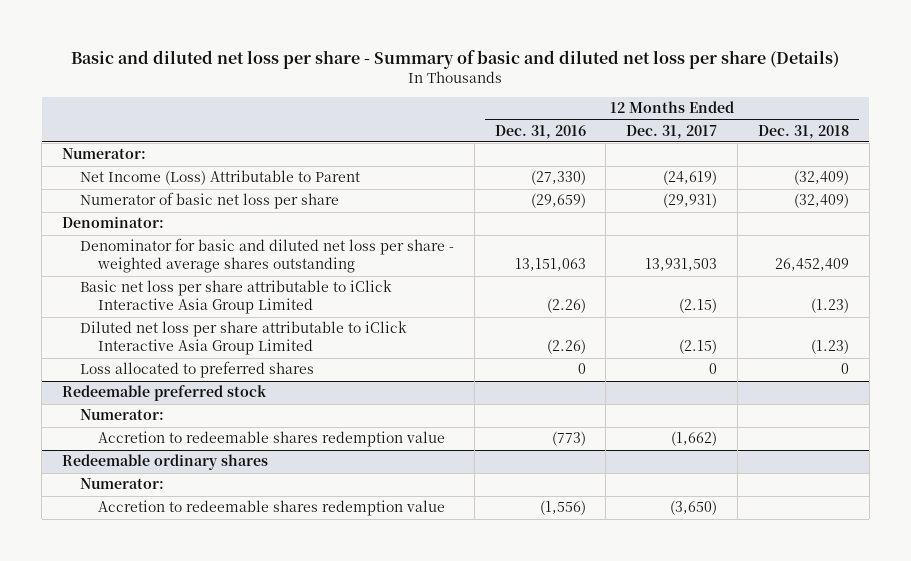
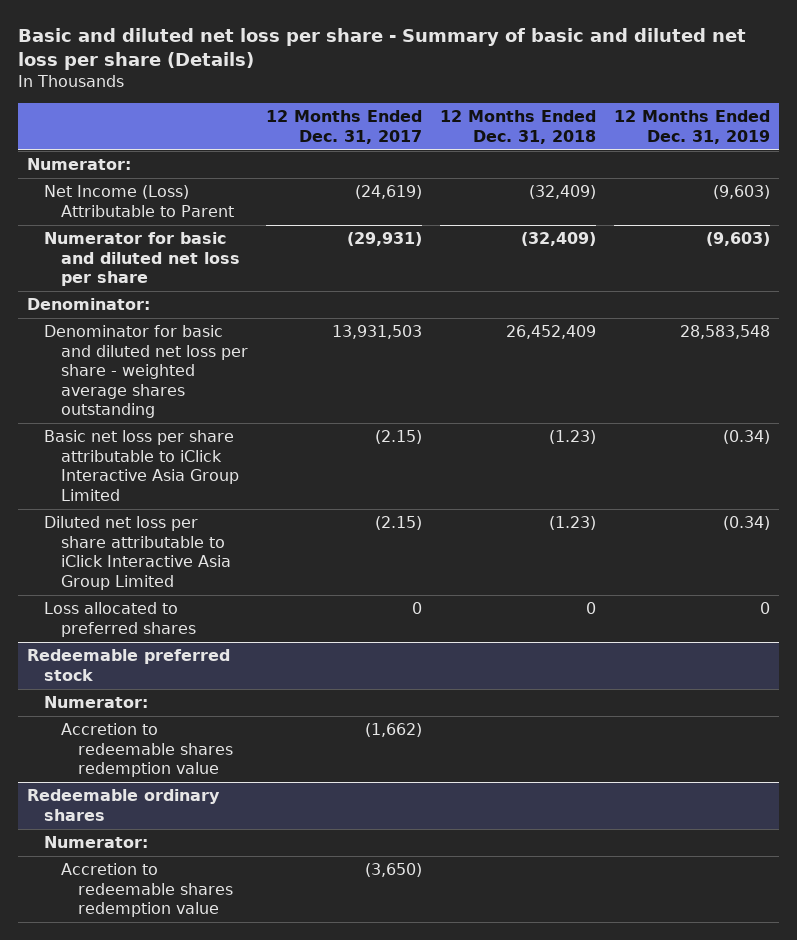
- | 12 Months Ended Dec. 31, 2016 | 12 Months Ended Dec. 31, 2017 | 12 Months Ended Dec. 31, 2018
+ | 12 Months Ended Dec. 31, 2017 | 12 Months Ended Dec. 31, 2018 | 12 Months Ended Dec. 31, 2019
- Numerator of basic net loss per share | (29,659) | (29,931) | (32,409)
+ Numerator for basic and diluted net loss per share | (29,931) | (32,409) | (9,603)

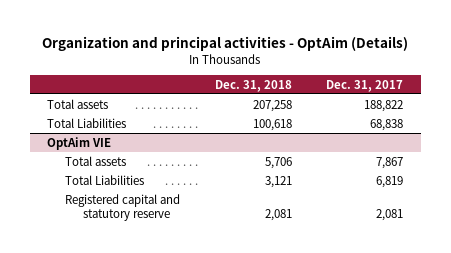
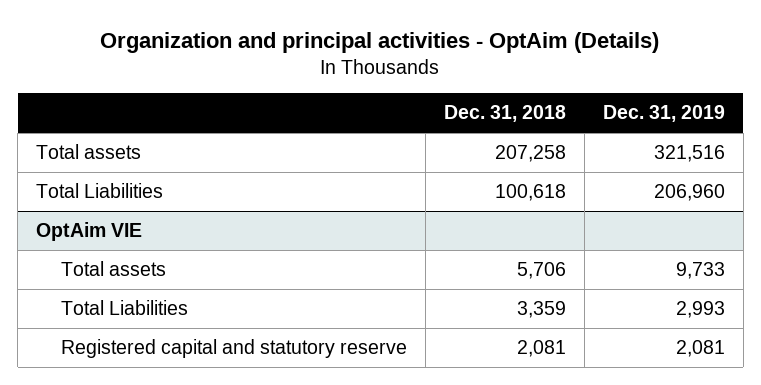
- | Dec. 31, 2018 | Dec. 31, 2017
+ | Dec. 31, 2018 | Dec. 31, 2019
@ OptAim VIE
- Total Liabilities | 3,121 | 6,819
+ Total Liabilities | 3,359 | 2,993

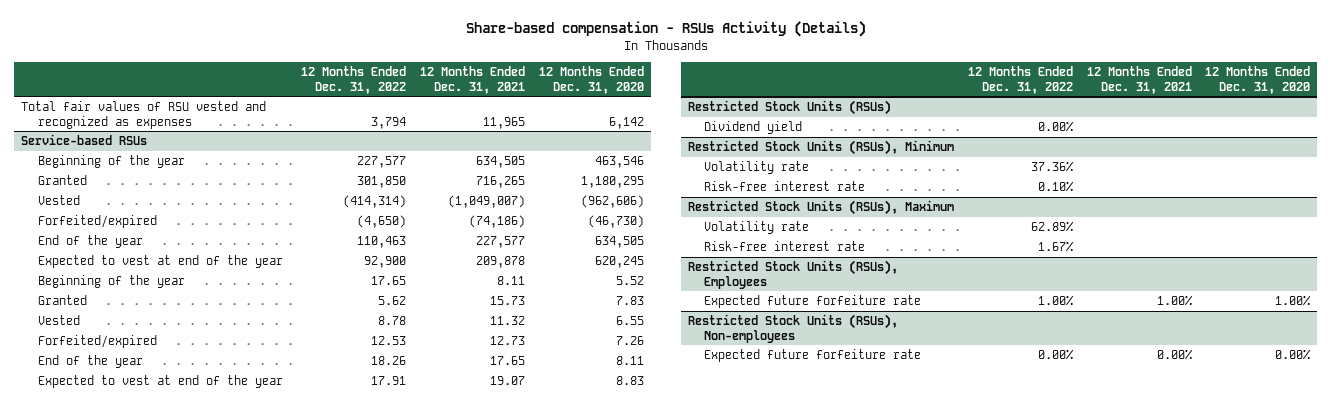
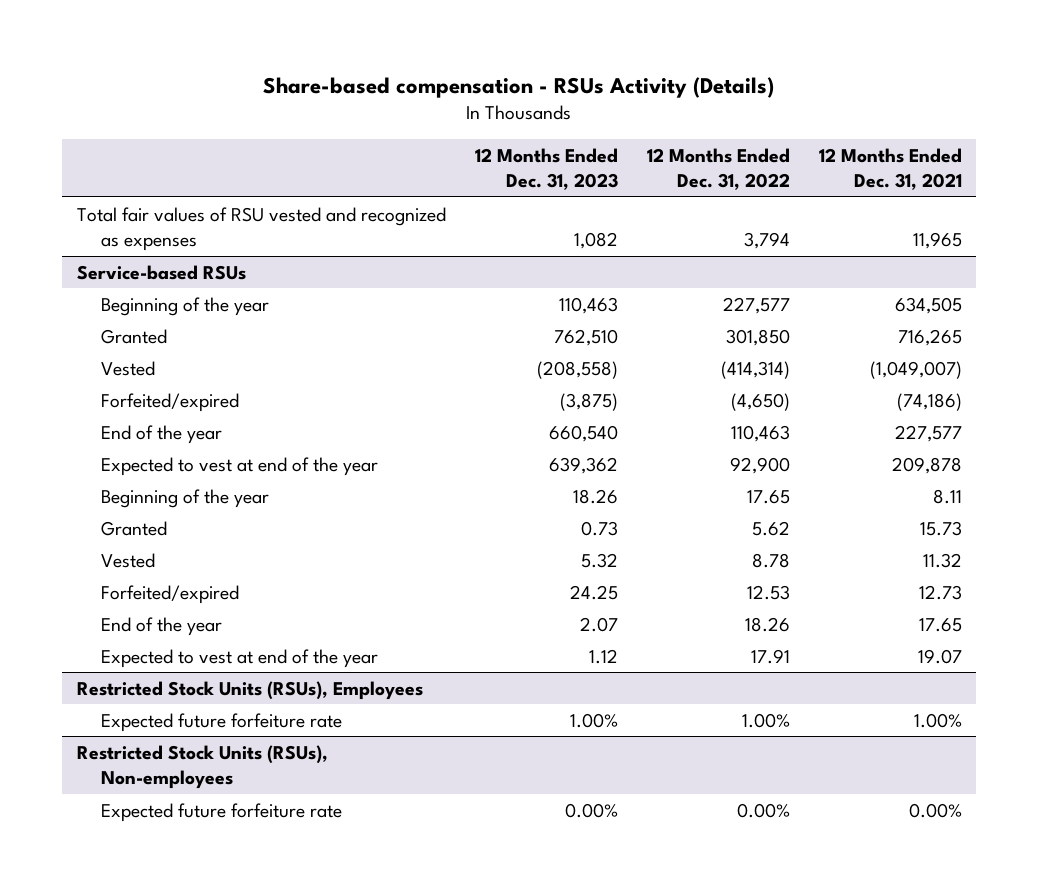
- | 12 Months Ended Dec. 31, 2022 | 12 Months Ended Dec. 31, 2021 | 12 Months Ended Dec. 31, 2020
+ | 12 Months Ended Dec. 31, 2023 | 12 Months Ended Dec. 31, 2022 | 12 Months Ended Dec. 31, 2021
- Restricted Stock Units (RSUs)
- Dividend yield | 0.00% | |
- Restricted Stock Units (RSUs), Minimum
- Volatility rate | 37.36% | |
- Risk-free interest rate | 0.10% | |
- Restricted Stock Units (RSUs), Maximum
- Volatility rate | 62.89% | |
- Risk-free interest rate | 1.67% | |

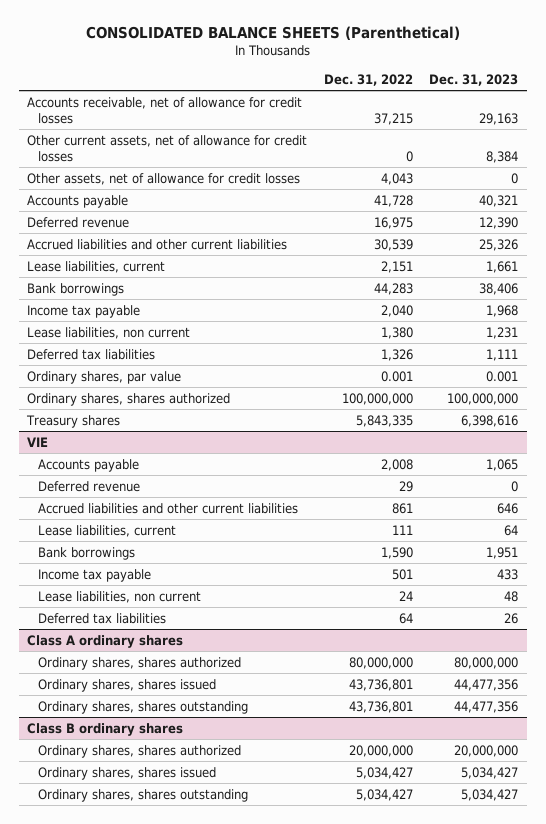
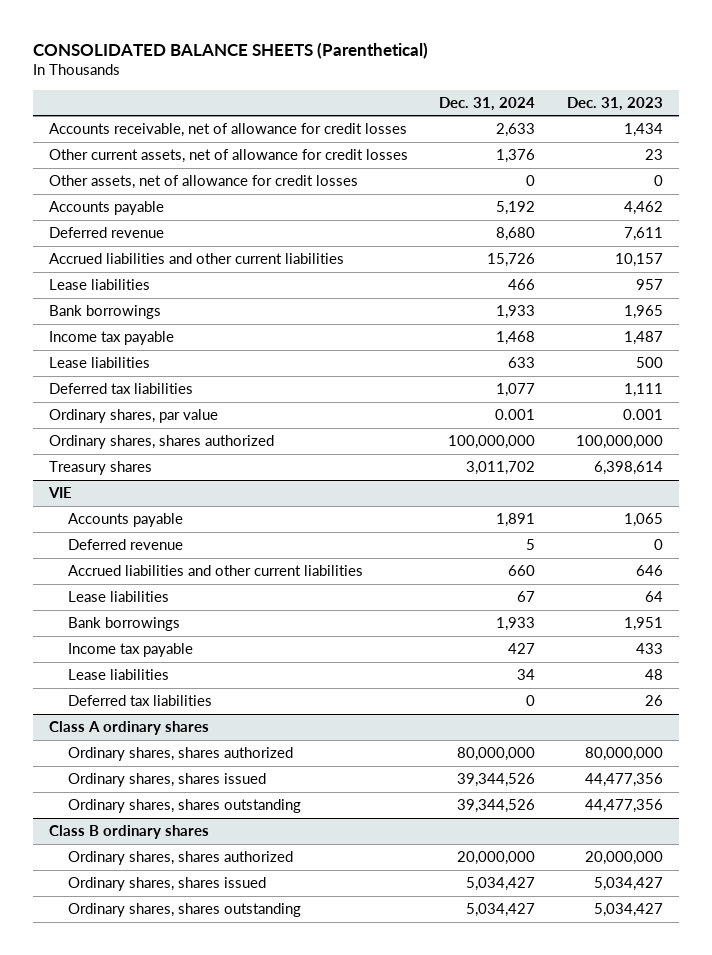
- | Dec. 31, 2022 | Dec. 31, 2023
+ | Dec. 31, 2024 | Dec. 31, 2023
- Accounts receivable, net of allowance for credit losses | 37,215 | 29,163
- Other current assets, net of allowance for credit losses | 0 | 8,384
+ Accounts receivable, net of allowance for credit losses | 2,633 | 1,434
+ Other current assets, net of allowance for credit losses | 1,376 | 23
- Accounts payable | 41,728 | 40,321
- Deferred revenue | 16,975 | 12,390
- Accrued liabilities and other current liabilities | 30,539 | 25,326
- Lease liabilities, current | 2,151 | 1,661
- Bank borrowings | 44,283 | 38,406
- Income tax payable | 2,040 | 1,968
- Lease liabilities, non current | 1,380 | 1,231
+ Accounts payable | 5,192 | 4,462
+ Deferred revenue | 8,680 | 7,611
+ Accrued liabilities and other current liabilities | 15,726 | 10,157
+ Lease liabilities | 466 | 957
+ Bank borrowings | 1,933 | 1,965
+ Income tax payable | 1,468 | 1,487
+ Lease liabilities | 633 | 500
- Treasury shares | 5,843,335 | 6,398,616
+ Treasury shares | 3,011,702 | 6,398,614
@ VIE
- Lease liabilities, current | 111 | 64
+ Lease liabilities | 67 | 64
- Lease liabilities, non current | 24 | 48
+ Lease liabilities | 34 | 48

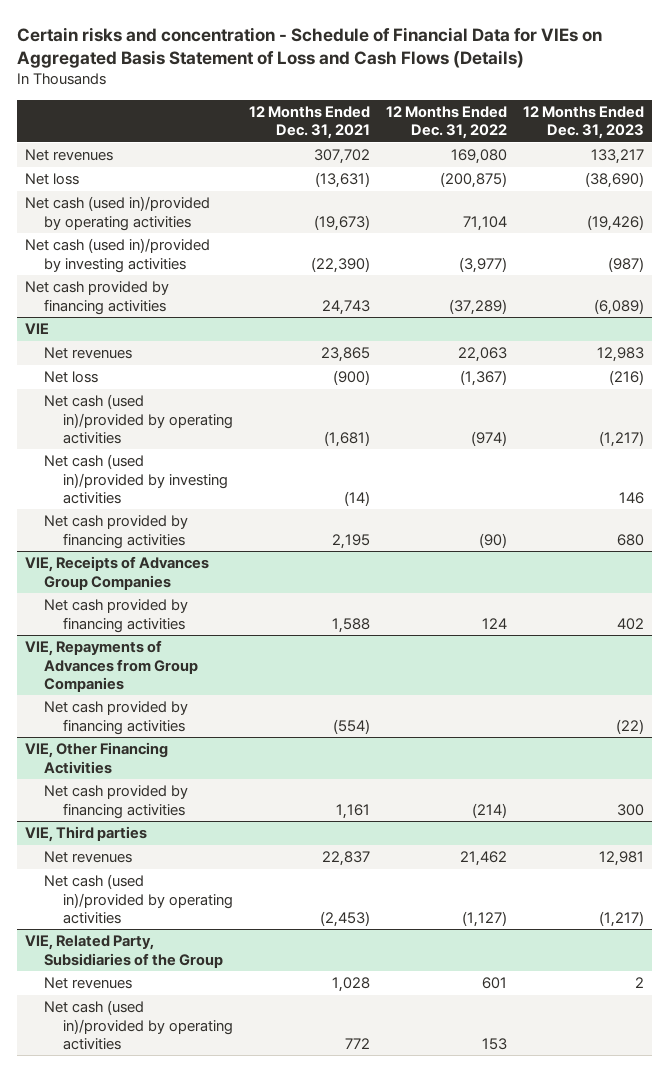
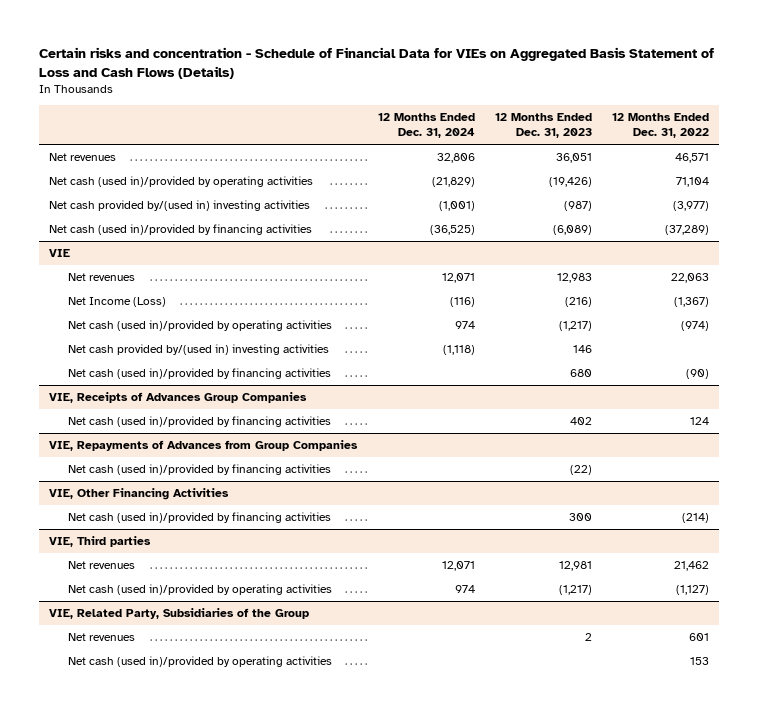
- | 12 Months Ended Dec. 31, 2021 | 12 Months Ended Dec. 31, 2022 | 12 Months Ended Dec. 31, 2023
+ | 12 Months Ended Dec. 31, 2024 | 12 Months Ended Dec. 31, 2023 | 12 Months Ended Dec. 31, 2022
- Net revenues | 307,702 | 169,080 | 133,217
- Net loss | (13,631) | (200,875) | (38,690)
+ Net revenues | 32,806 | 36,051 | 46,571
- Net cash (used in)/provided by investing activities | (22,390) | (3,977) | (987)
- Net cash provided by financing activities | 24,743 | (37,289) | (6,089)
+ Net cash provided by/(used in) investing activities | (1,001) | (987) | (3,977)
+ Net cash (used in)/provided by financing activities | (36,525) | (6,089) | (37,289)
@ VIE
- Net loss | (900) | (1,367) | (216)
+ Net Income (Loss) | (116) | (216) | (1,367)
- Net cash (used in)/provided by investing activities | (14) | | 146
- Net cash provided by financing activities | 2,195 | (90) | 680
+ Net cash provided by/(used in) investing activities | (1,118) | 146 |
+ Net cash (used in)/provided by financing activities | | 680 | (90)
@ VIE, Receipts of Advances Group Companies
- Net cash provided by financing activities | 1,588 | 124 | 402
+ Net cash (used in)/provided by financing activities | | 402 | 124
@ VIE, Repayments of Advances from Group Companies
- Net cash provided by financing activities | (554) | | (22)
+ Net cash (used in)/provided by financing activities | | (22) |
@ VIE, Other Financing Activities
- Net cash provided by financing activities | 1,161 | (214) | 300
+ Net cash (used in)/provided by financing activities | | 300 | (214)

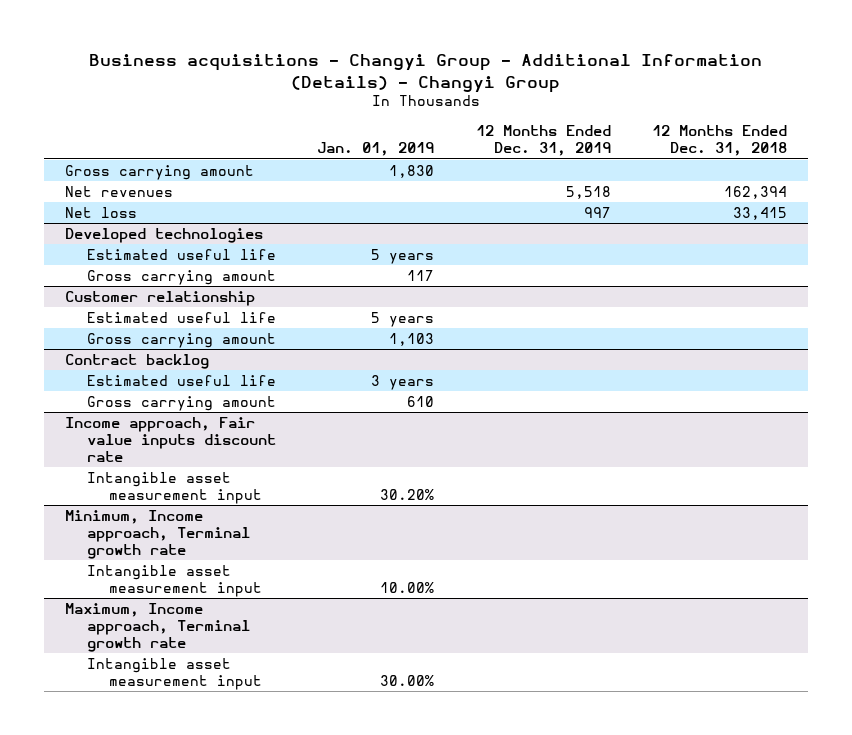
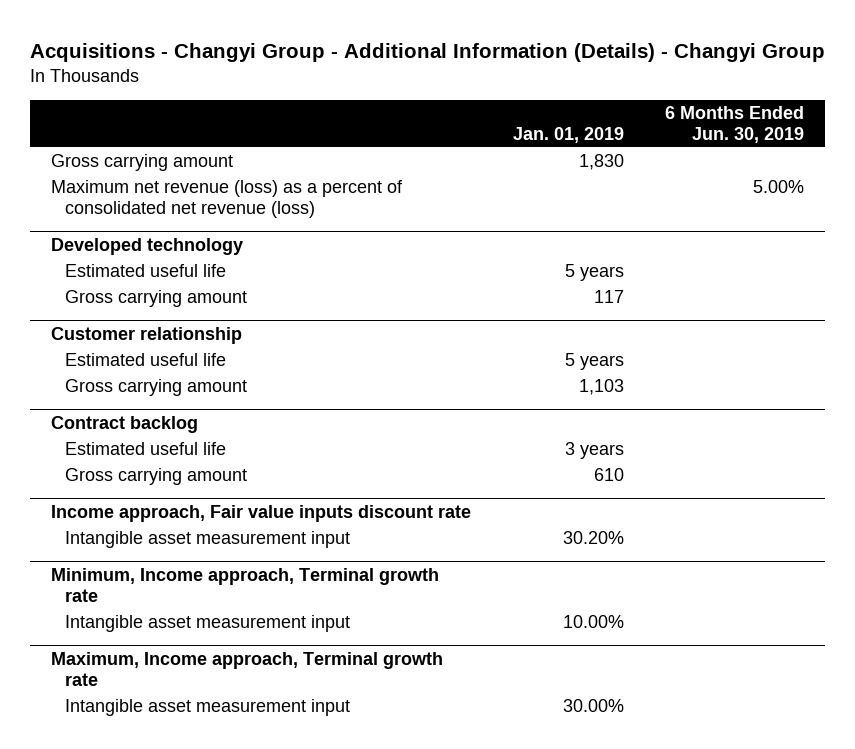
- Business acquisitions - Changyi Group - Additional Information (Details) - Changyi Group
+ Acquisitions - Changyi Group - Additional Information (Details) - Changyi Group
- | Jan. 01, 2019 | 12 Months Ended Dec. 31, 2019 | 12 Months Ended Dec. 31, 2018
+ | Jan. 01, 2019 | 6 Months Ended Jun. 30, 2019
- Net revenues | | 5,518 | 162,394
- Net loss | | 997 | 33,415
- Developed technologies
+ Maximum net revenue (loss) as a percent of consolidated net revenue (loss) | | 5.00%
+ Developed technology

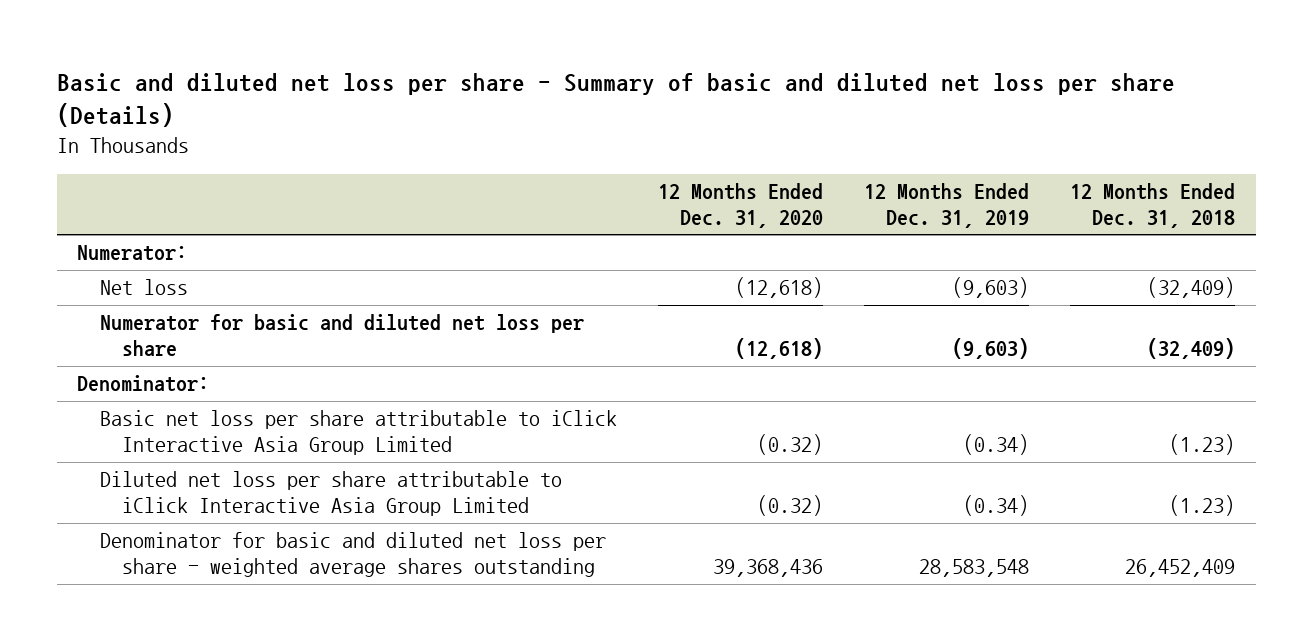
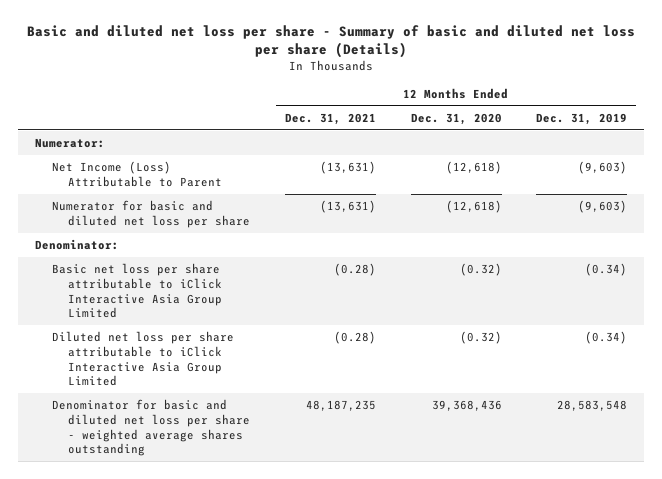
- | 12 Months Ended Dec. 31, 2020 | 12 Months Ended Dec. 31, 2019 | 12 Months Ended Dec. 31, 2018
+ | 12 Months Ended Dec. 31, 2021 | 12 Months Ended Dec. 31, 2020 | 12 Months Ended Dec. 31, 2019
- Net loss | (12,618) | (9,603) | (32,409)
+ Net Income (Loss) Attributable to Parent | (13,631) | (12,618) | (9,603)

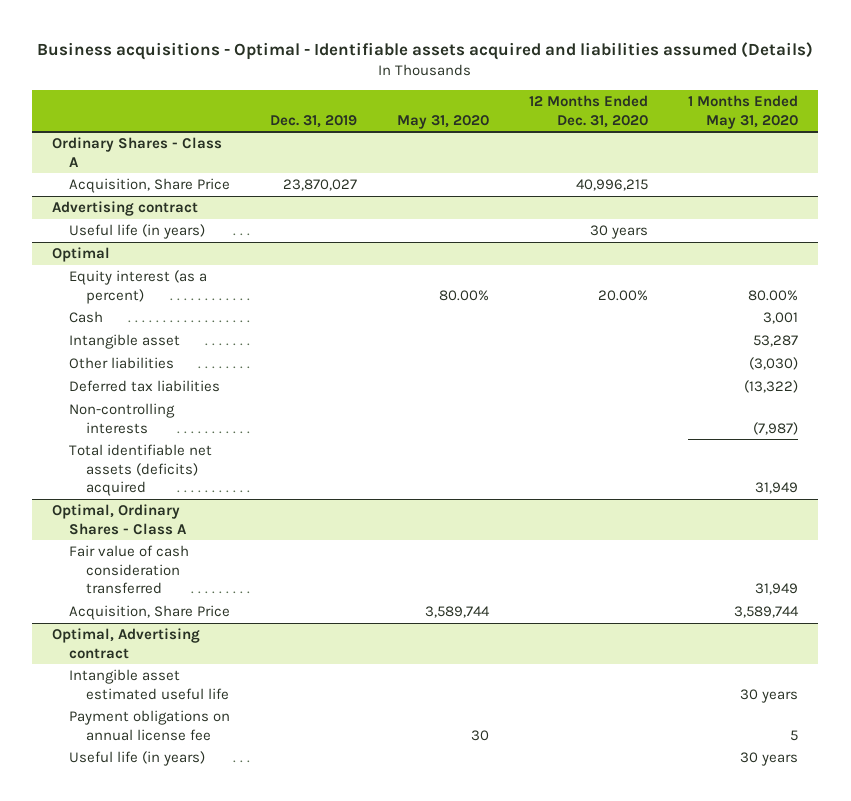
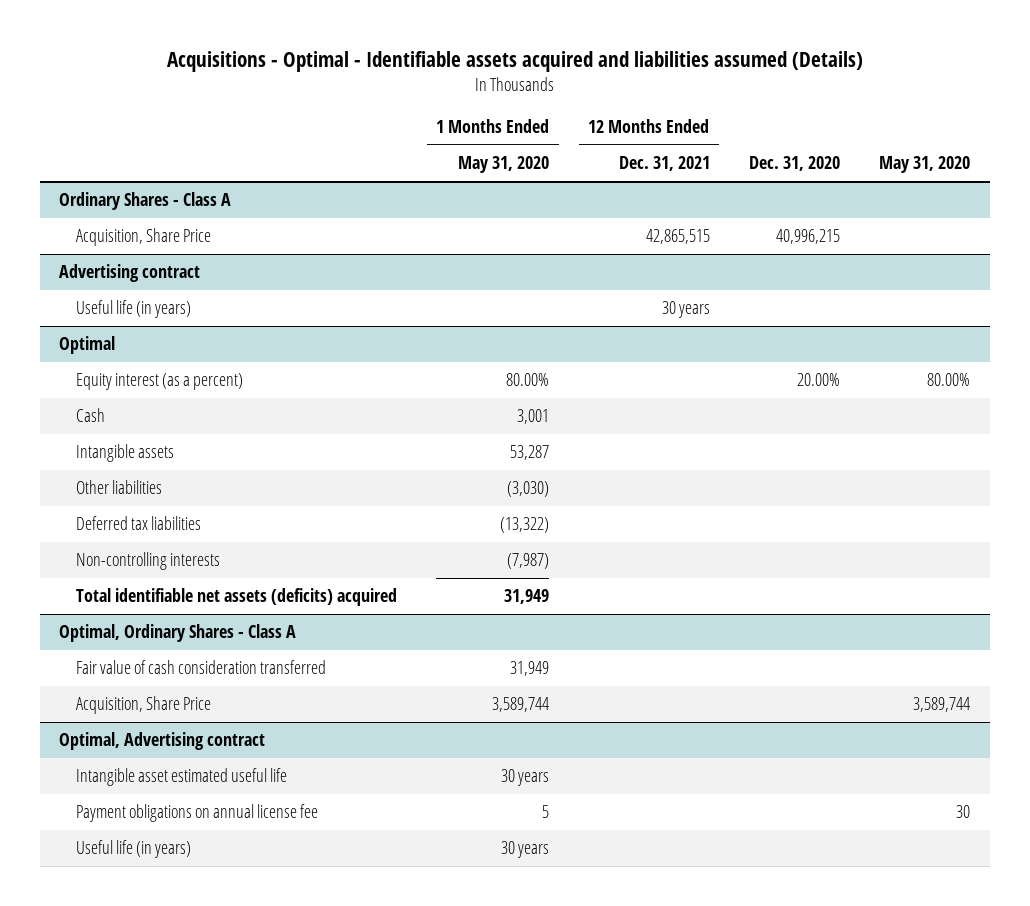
- Business acquisitions - Optimal - Identifiable assets acquired and liabilities assumed (Details)
+ Acquisitions - Optimal - Identifiable assets acquired and liabilities assumed (Details)
- | Dec. 31, 2019 | May 31, 2020 | 12 Months Ended Dec. 31, 2020 | 1 Months Ended May 31, 2020
+ | 1 Months Ended May 31, 2020 | 12 Months Ended Dec. 31, 2021 | Dec. 31, 2020 | May 31, 2020
@ Optimal
- Intangible asset | | | | 53,287
+ Intangible assets | 53,287 | | |

